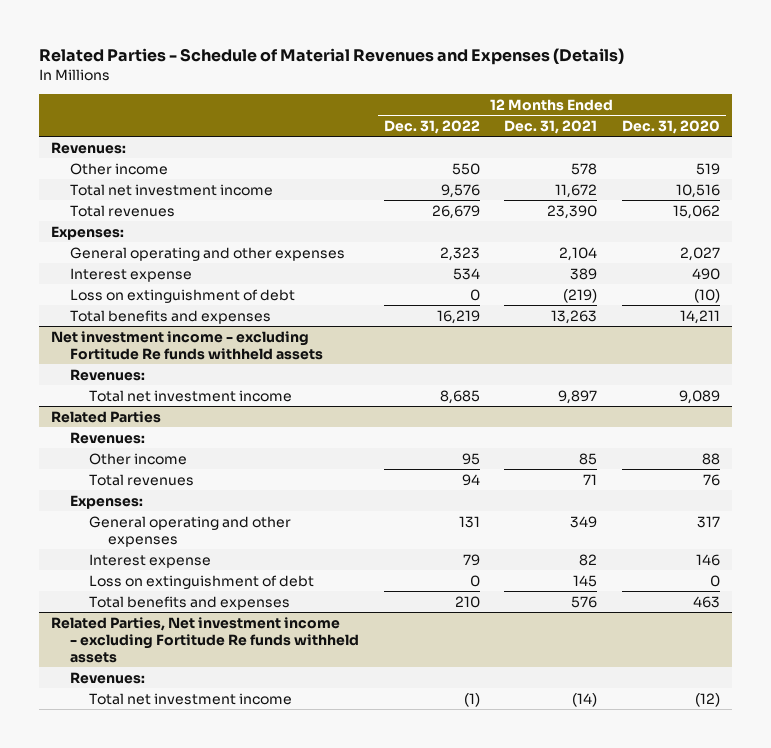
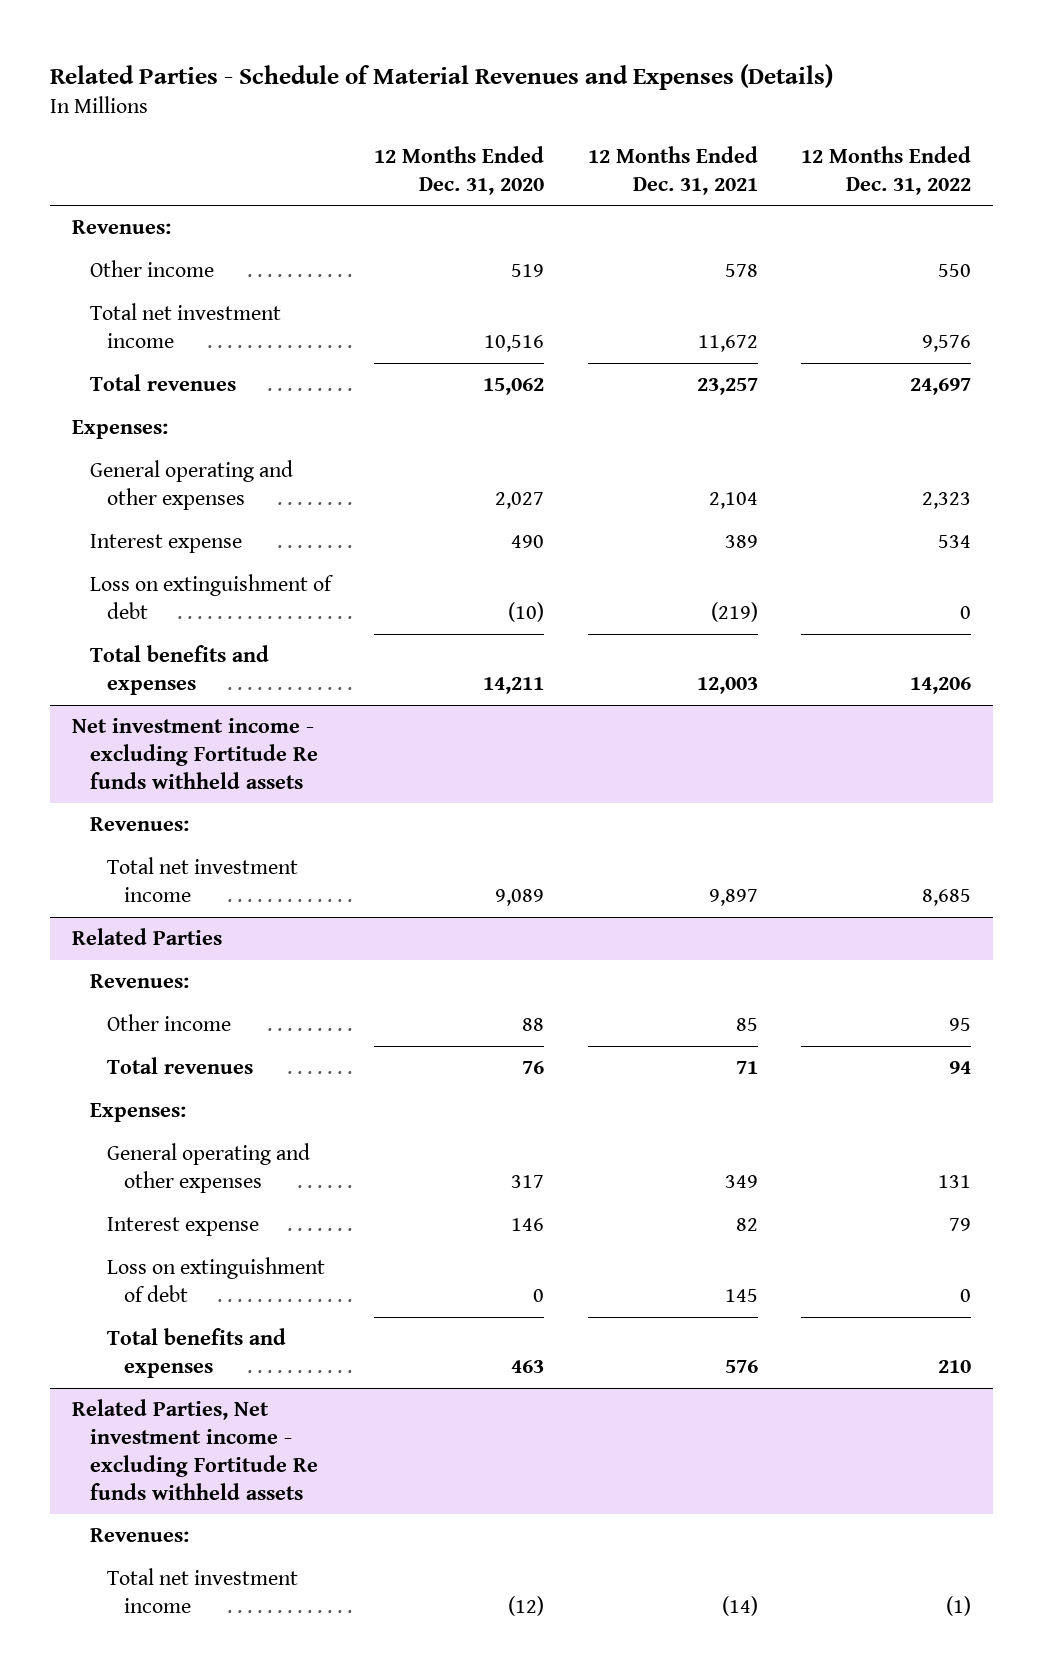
- | 12 Months Ended Dec. 31, 2022 | 12 Months Ended Dec. 31, 2021 | 12 Months Ended Dec. 31, 2020
+ | 12 Months Ended Dec. 31, 2020 | 12 Months Ended Dec. 31, 2021 | 12 Months Ended Dec. 31, 2022
- Total revenues | 26,679 | 23,390 | 15,062
+ Total revenues | 15,062 | 23,257 | 24,697
- Total benefits and expenses | 16,219 | 13,263 | 14,211
+ Total benefits and expenses | 14,211 | 12,003 | 14,206

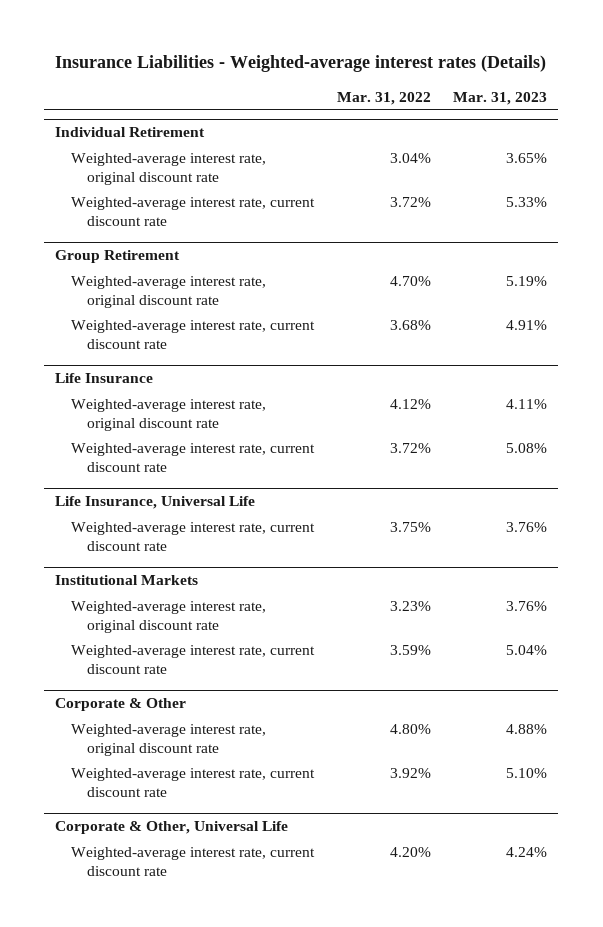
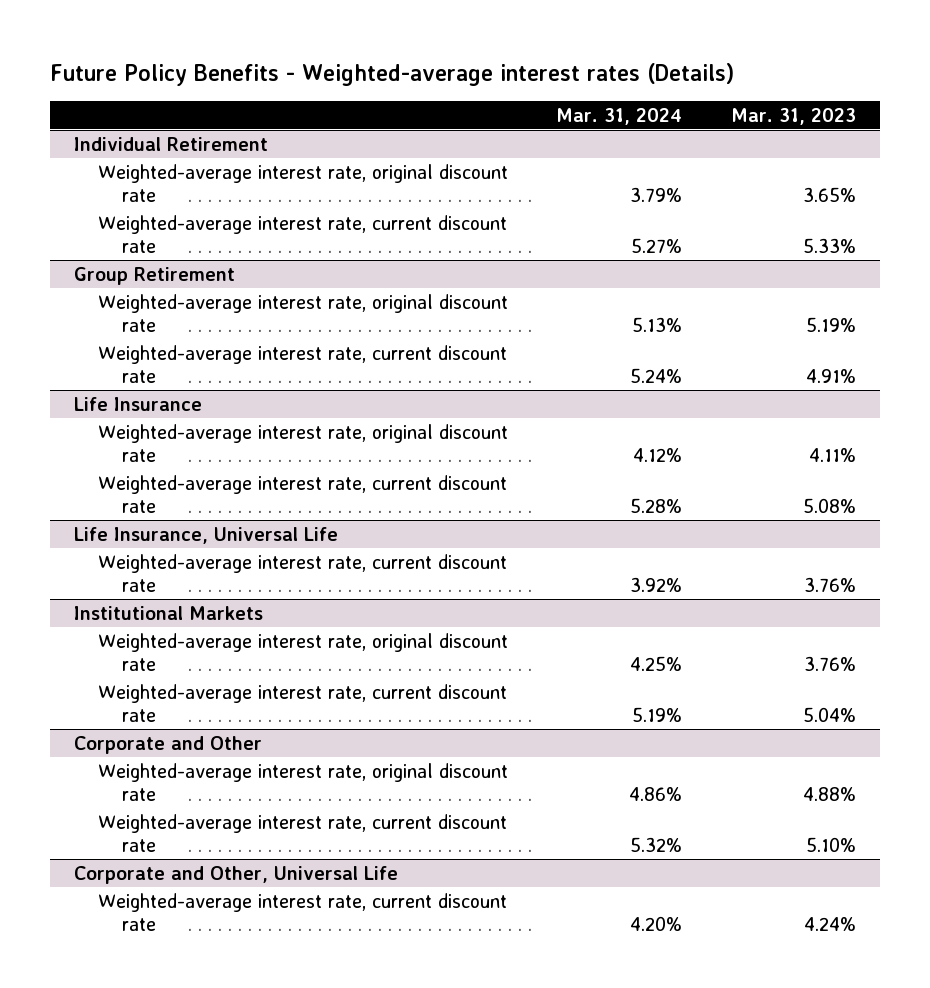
- Insurance Liabilities - Weighted-average interest rates (Details)
+ Future Policy Benefits - Weighted-average interest rates (Details)
- | Mar. 31, 2022 | Mar. 31, 2023
+ | Mar. 31, 2024 | Mar. 31, 2023
- Corporate & Other
+ Corporate and Other
- Corporate & Other, Universal Life
+ Corporate and Other, Universal Life

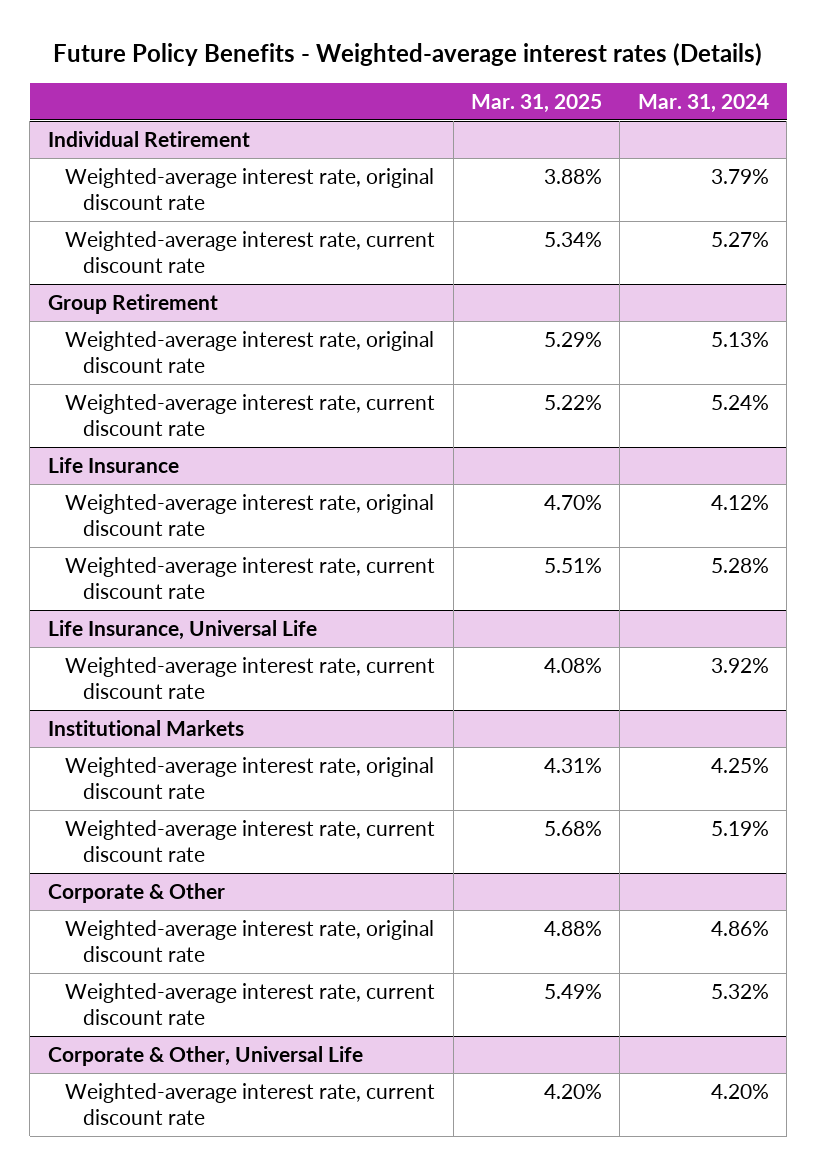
- | Mar. 31, 2024 | Mar. 31, 2023
+ | Mar. 31, 2025 | Mar. 31, 2024
- Corporate and Other
+ Corporate & Other
- Corporate and Other, Universal Life
+ Corporate & Other, Universal Life

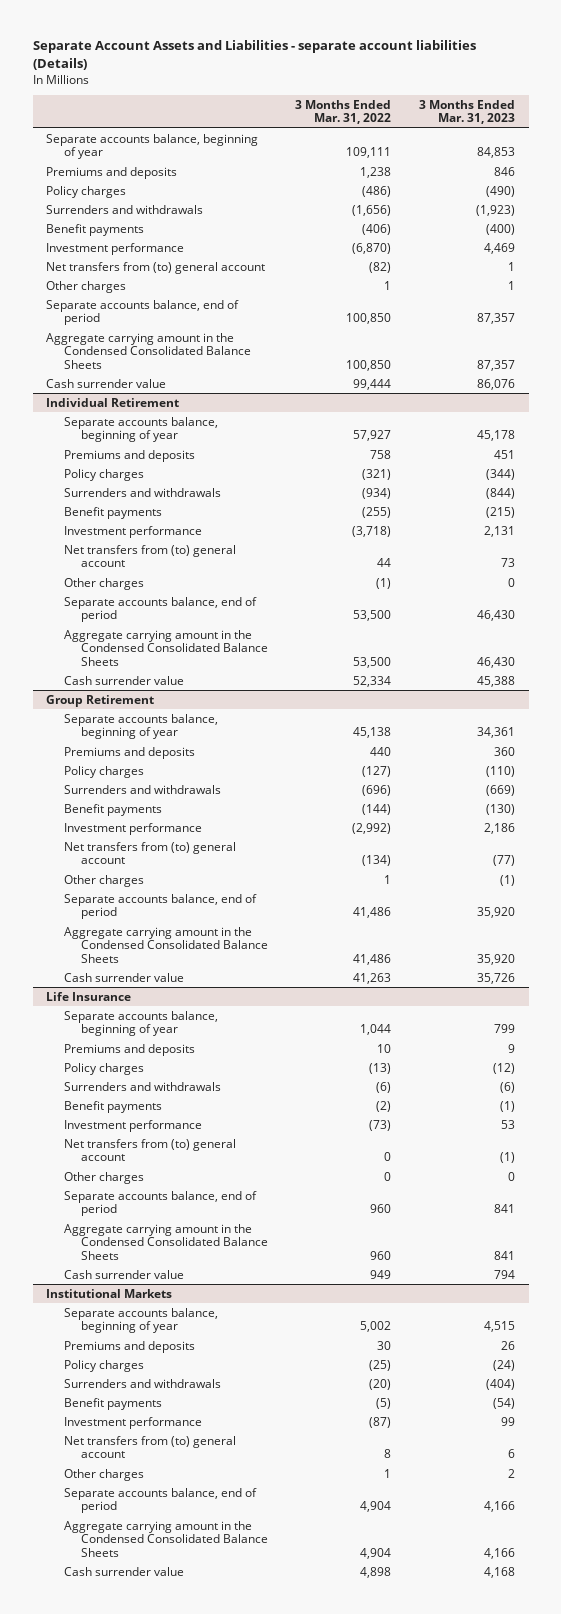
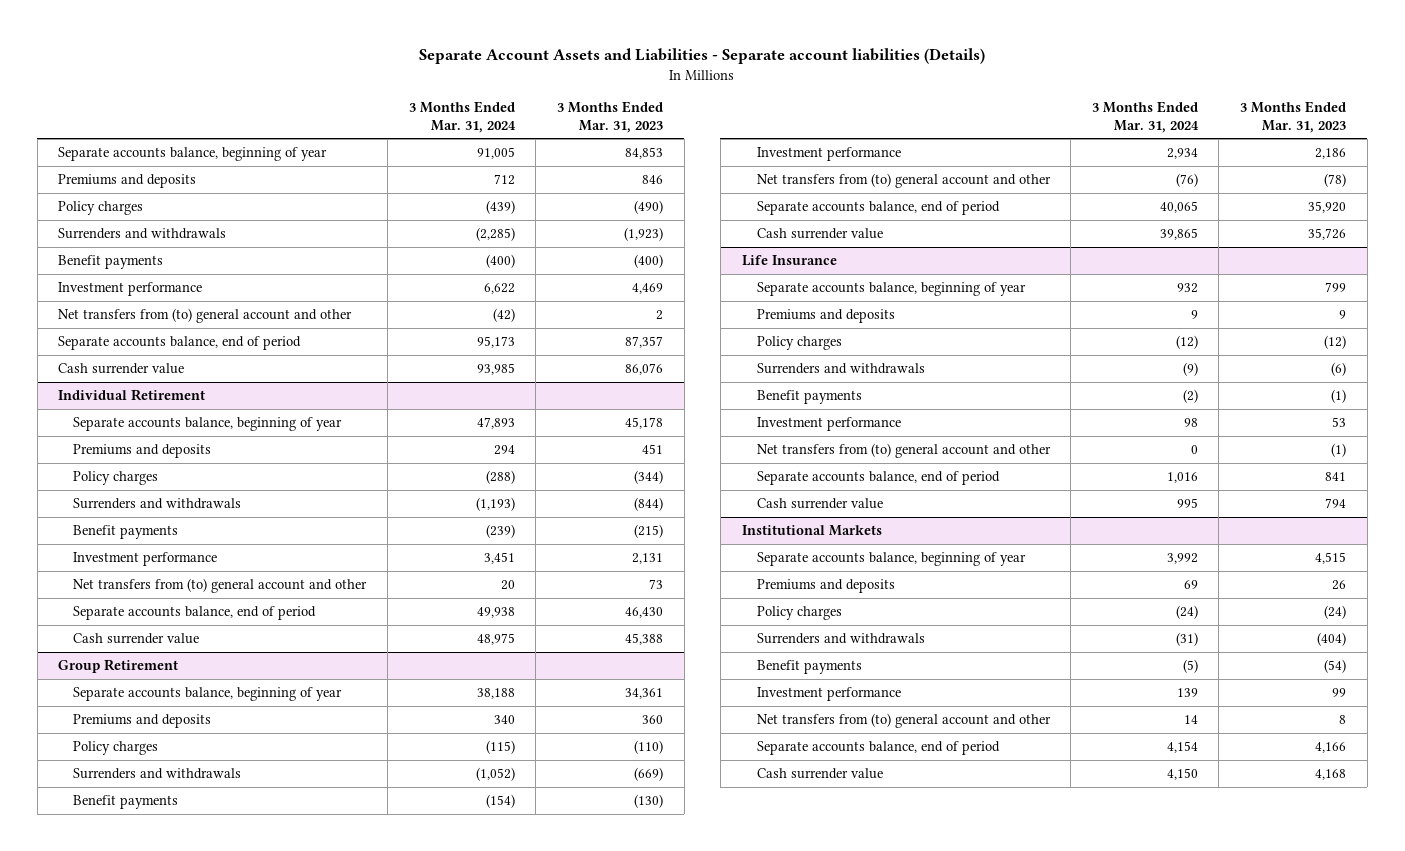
- Separate Account Assets and Liabilities - separate account liabilities (Details)
+ Separate Account Assets and Liabilities - Separate account liabilities (Details)
- | 3 Months Ended Mar. 31, 2022 | 3 Months Ended Mar. 31, 2023
+ | 3 Months Ended Mar. 31, 2024 | 3 Months Ended Mar. 31, 2023
- Net transfers from (to) general account | (82) | 1
- Other charges | 1 | 1
+ Net transfers from (to) general account and other | (42) | 2
- Aggregate carrying amount in the Condensed Consolidated Balance Sheets | 100,850 | 87,357
@ Individual Retirement
- Net transfers from (to) general account | 44 | 73
- Other charges | (1) | 0
+ Net transfers from (to) general account and other | 20 | 73
- Aggregate carrying amount in the Condensed Consolidated Balance Sheets | 53,500 | 46,430
@ Group Retirement
- Net transfers from (to) general account | (134) | (77)
- Other charges | 1 | (1)
+ Net transfers from (to) general account and other | (76) | (78)
- Aggregate carrying amount in the Condensed Consolidated Balance Sheets | 41,486 | 35,920
@ Life Insurance
- Net transfers from (to) general account | 0 | (1)
- Other charges | 0 | 0
+ Net transfers from (to) general account and other | 0 | (1)
- Aggregate carrying amount in the Condensed Consolidated Balance Sheets | 960 | 841
@ Institutional Markets
- Net transfers from (to) general account | 8 | 6
- Other charges | 1 | 2
+ Net transfers from (to) general account and other | 14 | 8
- Aggregate carrying amount in the Condensed Consolidated Balance Sheets | 4,904 | 4,166

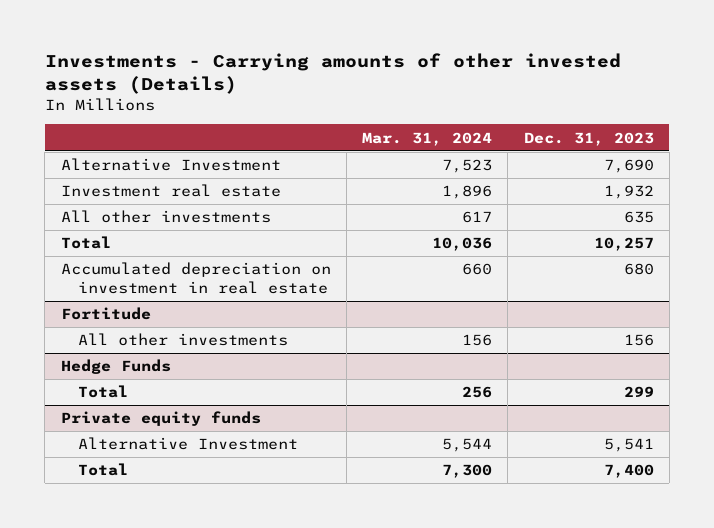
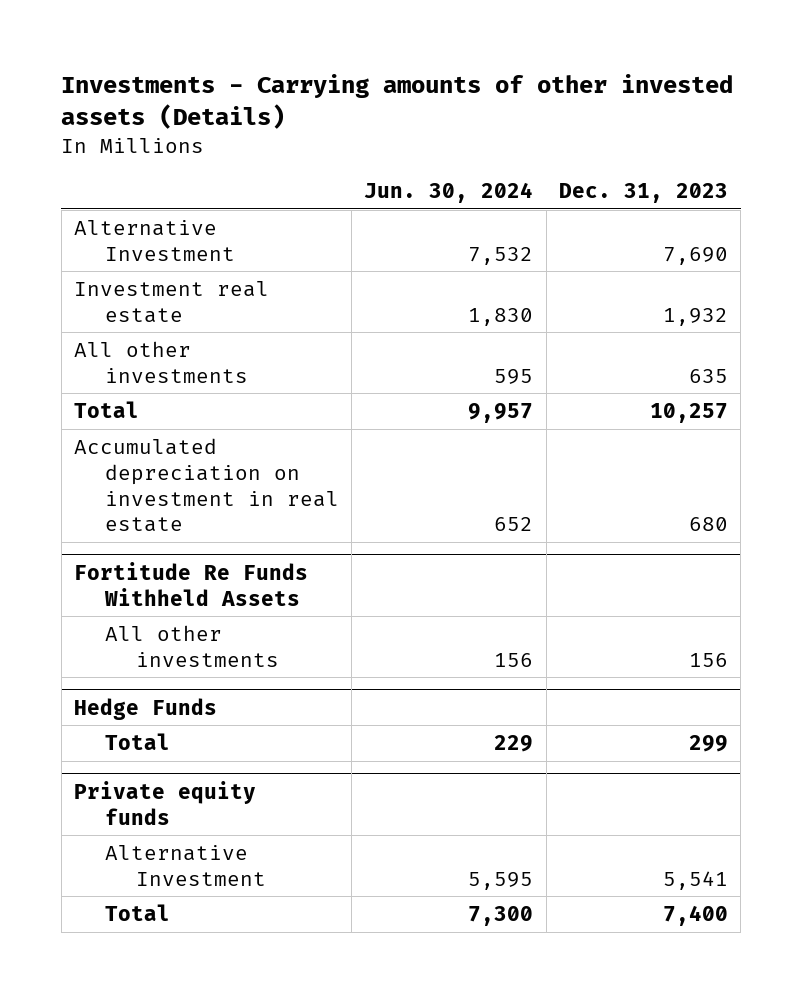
- | Mar. 31, 2024 | Dec. 31, 2023
+ | Jun. 30, 2024 | Dec. 31, 2023
- Fortitude
+ Fortitude Re Funds Withheld Assets

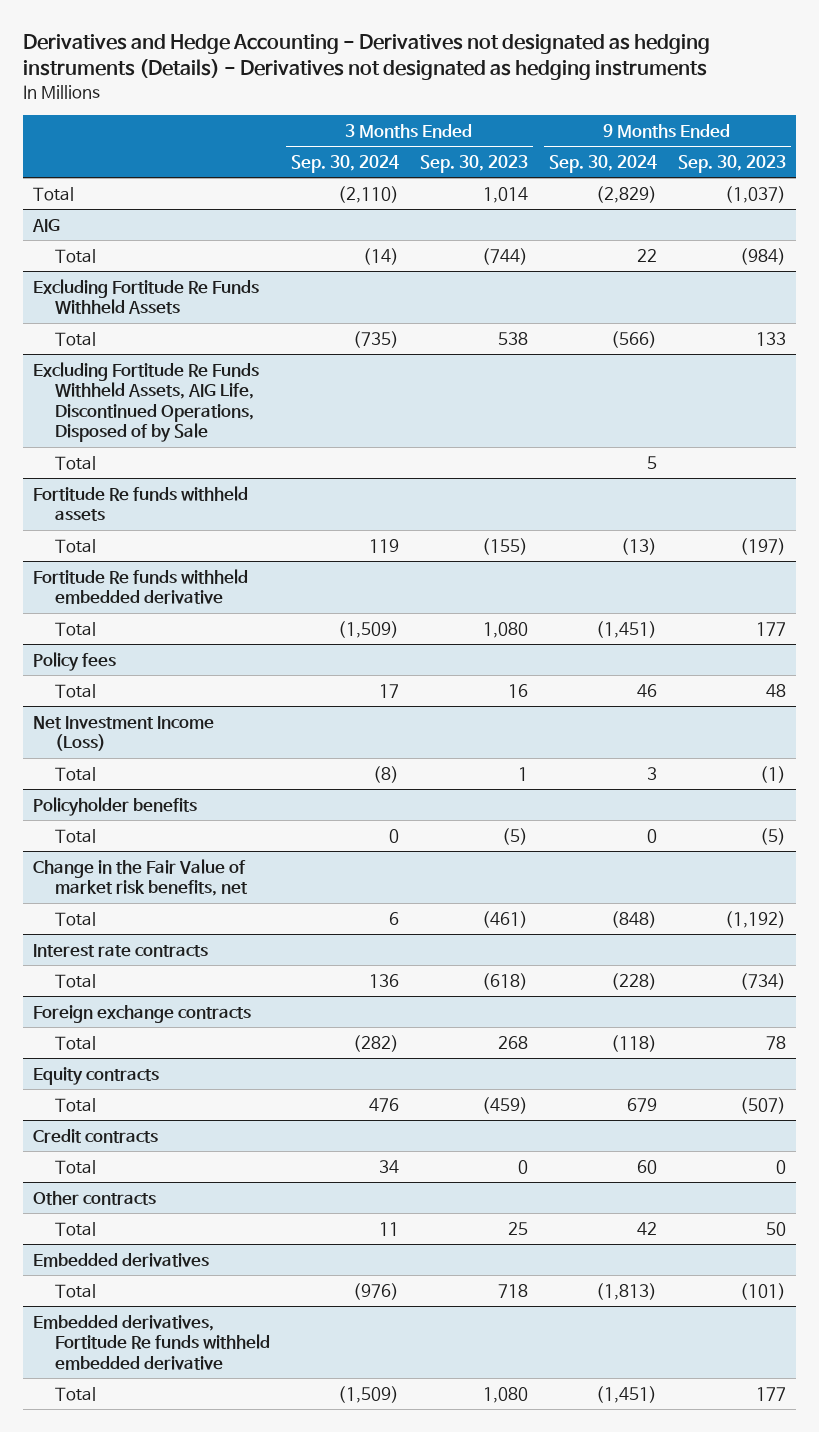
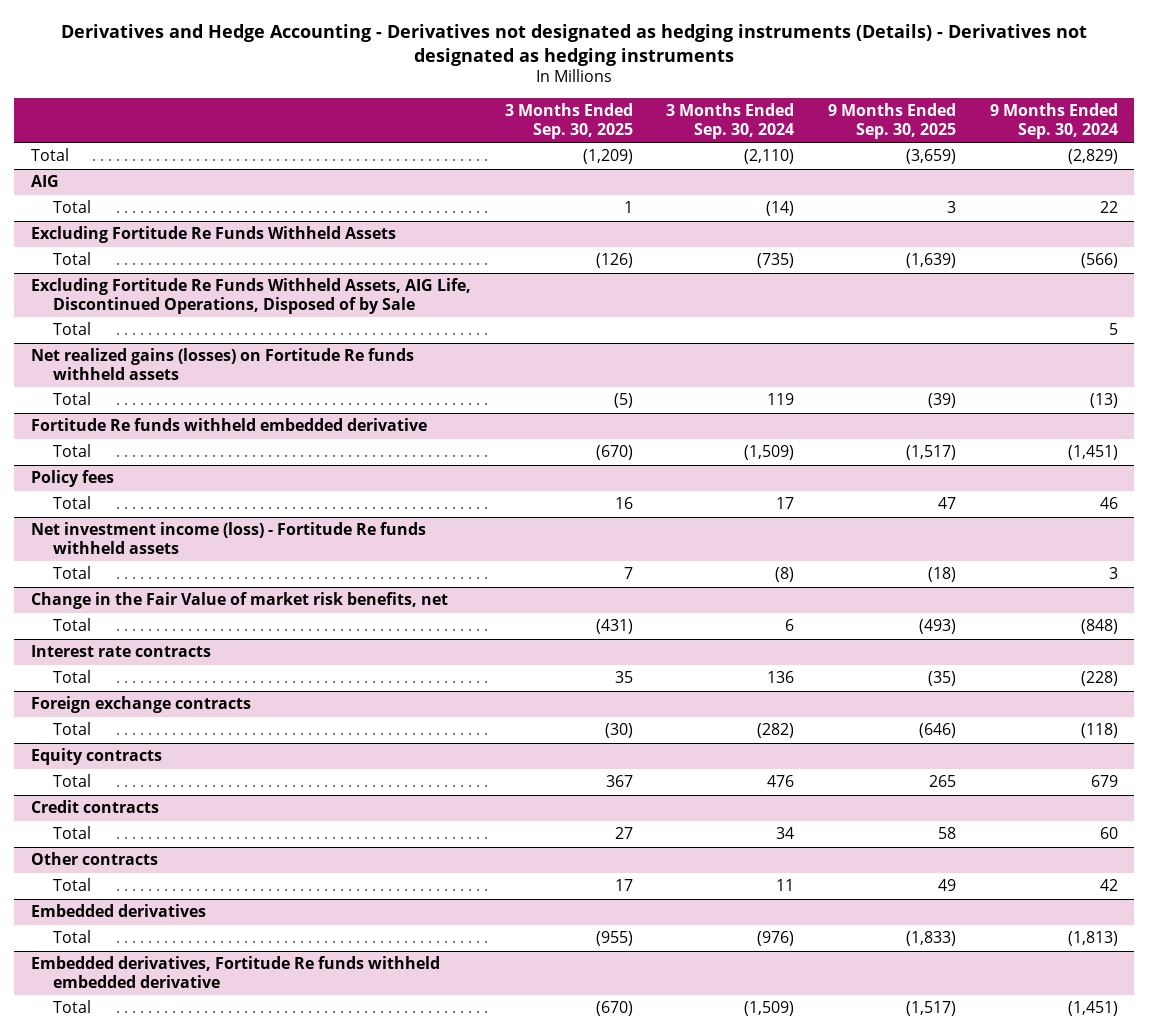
- | 3 Months Ended Sep. 30, 2024 | 3 Months Ended Sep. 30, 2023 | 9 Months Ended Sep. 30, 2024 | 9 Months Ended Sep. 30, 2023
+ | 3 Months Ended Sep. 30, 2025 | 3 Months Ended Sep. 30, 2024 | 9 Months Ended Sep. 30, 2025 | 9 Months Ended Sep. 30, 2024
- Fortitude Re funds withheld assets
+ Net realized gains (losses) on Fortitude Re funds withheld assets
- Net Investment Income (Loss)
+ Net investment income (loss) - Fortitude Re funds withheld assets
- Policyholder benefits
- Total | 0 | (5) | 0 | (5)

